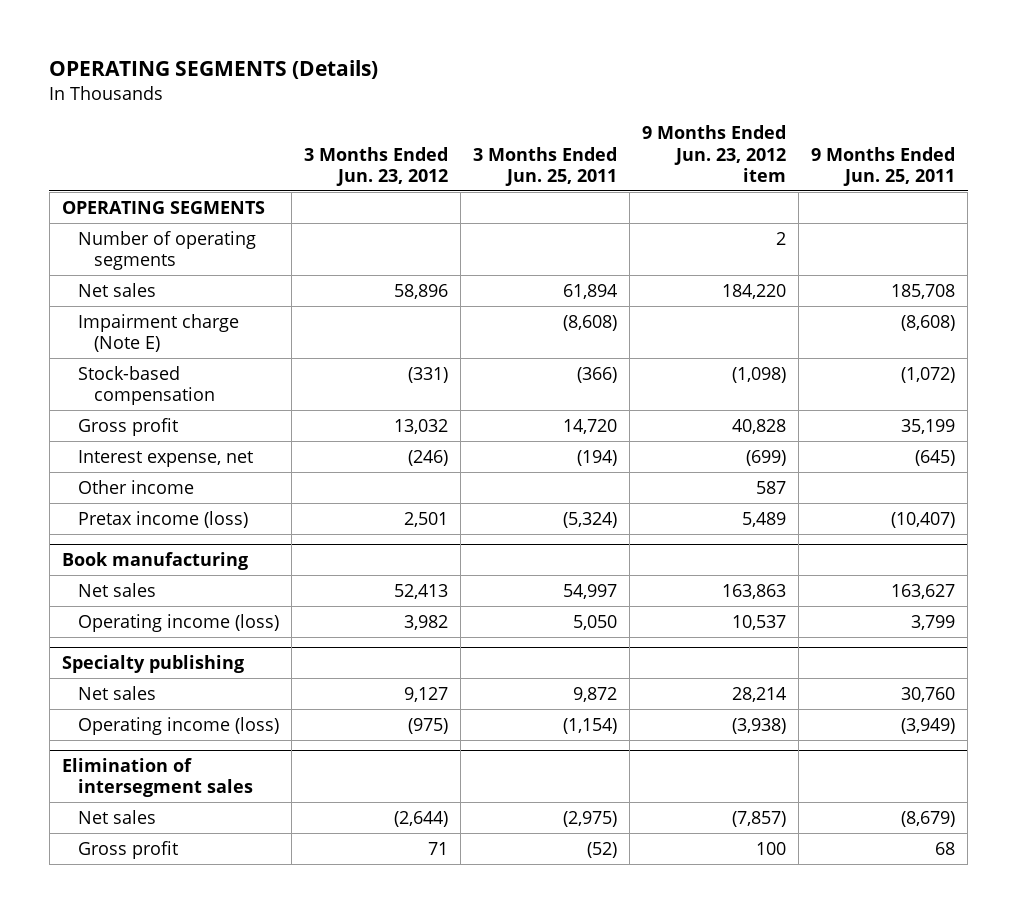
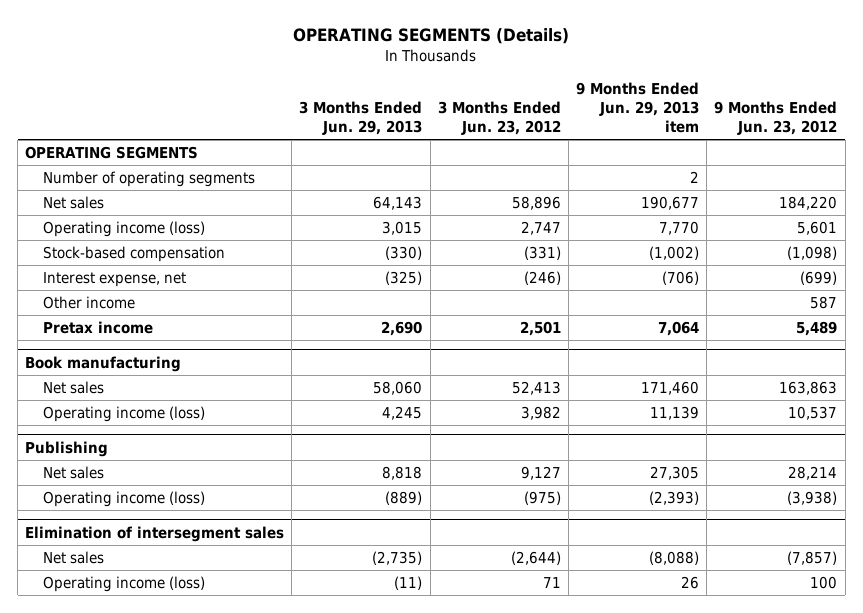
- | 3 Months Ended Jun. 23, 2012 | 3 Months Ended Jun. 25, 2011 | 9 Months Ended Jun. 23, 2012 item | 9 Months Ended Jun. 25, 2011
+ | 3 Months Ended Jun. 29, 2013 | 3 Months Ended Jun. 23, 2012 | 9 Months Ended Jun. 29, 2013 item | 9 Months Ended Jun. 23, 2012
- Impairment charge (Note E) | | (8,608) | | (8,608)
+ Operating income (loss) | 3,015 | 2,747 | 7,770 | 5,601
- Gross profit | 13,032 | 14,720 | 40,828 | 35,199
- Pretax income (loss) | 2,501 | (5,324) | 5,489 | (10,407)
+ Pretax income | 2,690 | 2,501 | 7,064 | 5,489
- Specialty publishing
+ Publishing
@ Elimination of intersegment sales
- Gross profit | 71 | (52) | 100 | 68
+ Operating income (loss) | (11) | 71 | 26 | 100

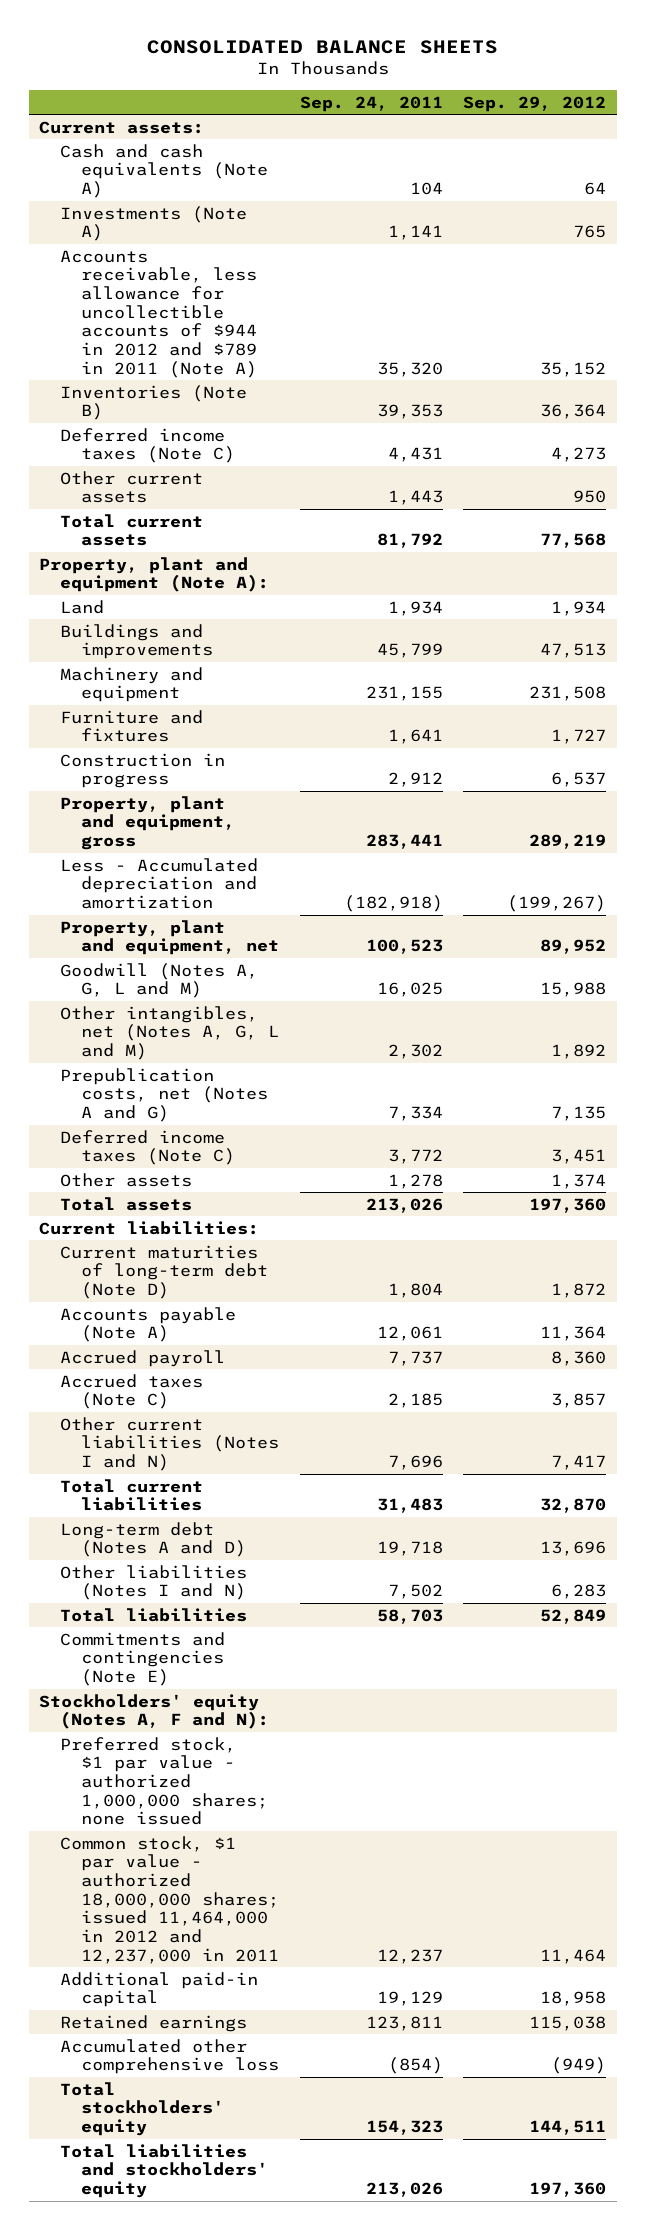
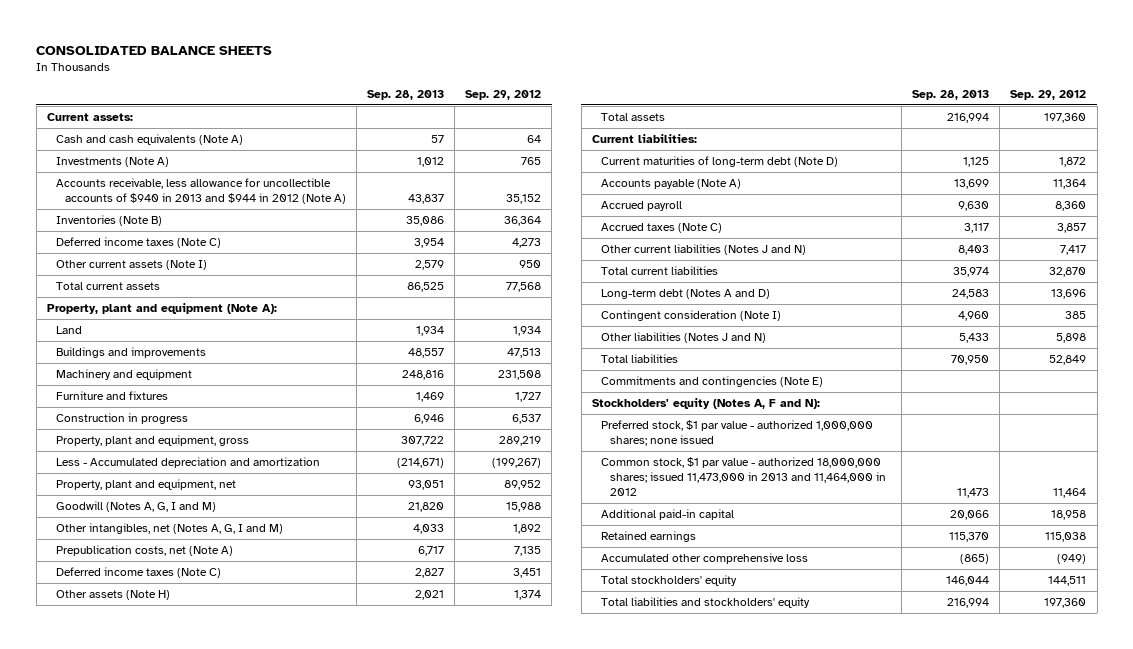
- | Sep. 24, 2011 | Sep. 29, 2012
+ | Sep. 28, 2013 | Sep. 29, 2012
- Accounts receivable, less allowance for uncollectible accounts of $944 in 2012 and $789 in 2011 (Note A) | 35,320 | 35,152
+ Accounts receivable, less allowance for uncollectible accounts of $940 in 2013 and $944 in 2012 (Note A) | 43,837 | 35,152
- Other current assets | 1,443 | 950
+ Other current assets (Note I) | 2,579 | 950
- Goodwill (Notes A, G, L and M) | 16,025 | 15,988
- Other intangibles, net (Notes A, G, L and M) | 2,302 | 1,892
- Prepublication costs, net (Notes A and G) | 7,334 | 7,135
+ Goodwill (Notes A, G, I and M) | 21,820 | 15,988
+ Other intangibles, net (Notes A, G, I and M) | 4,033 | 1,892
+ Prepublication costs, net (Note A) | 6,717 | 7,135
- Other assets | 1,278 | 1,374
+ Other assets (Note H) | 2,021 | 1,374
- Other current liabilities (Notes I and N) | 7,696 | 7,417
+ Other current liabilities (Notes J and N) | 8,403 | 7,417
- Other liabilities (Notes I and N) | 7,502 | 6,283
+ Contingent consideration (Note I) | 4,960 | 385
+ Other liabilities (Notes J and N) | 5,433 | 5,898
- Common stock, $1 par value - authorized 18,000,000 shares; issued 11,464,000 in 2012 and 12,237,000 in 2011 | 12,237 | 11,464
+ Common stock, $1 par value - authorized 18,000,000 shares; issued 11,473,000 in 2013 and 11,464,000 in 2012 | 11,473 | 11,464

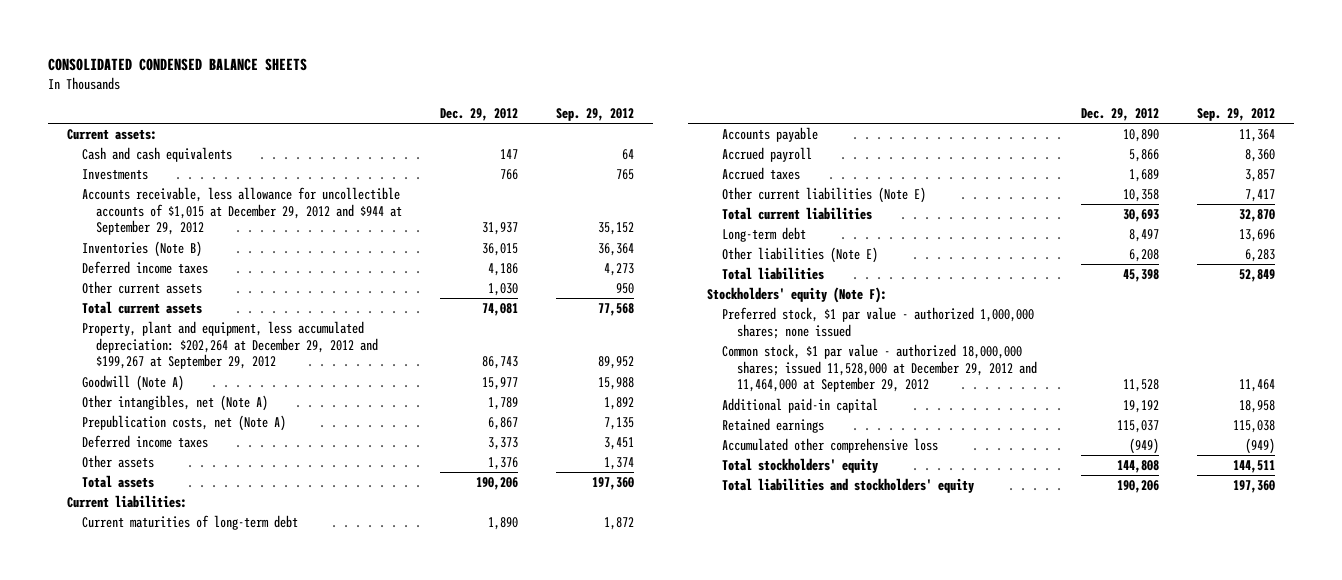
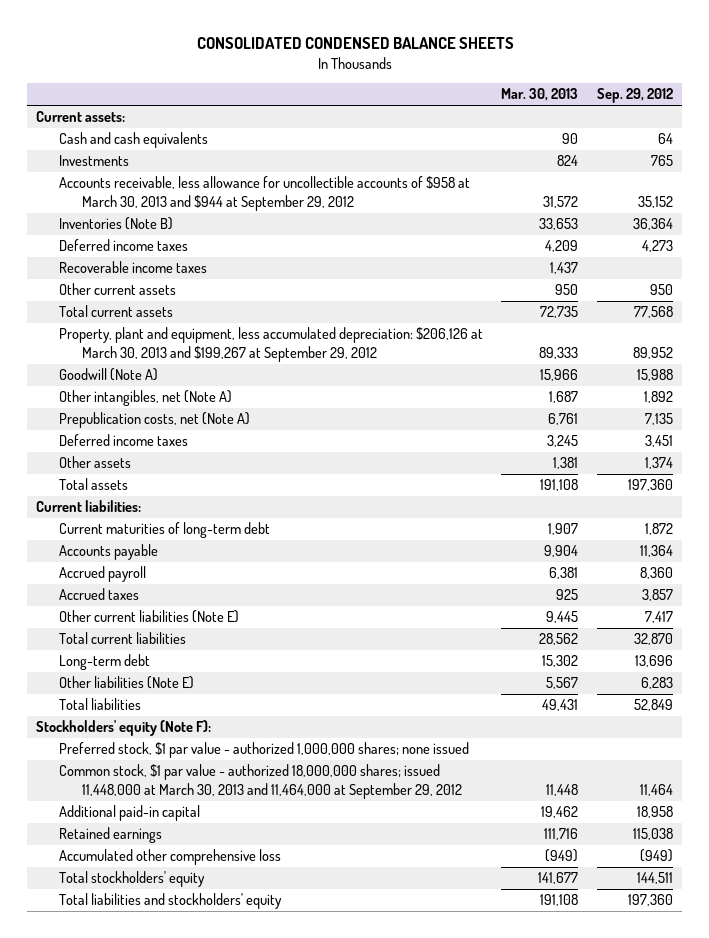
- | Dec. 29, 2012 | Sep. 29, 2012
+ | Mar. 30, 2013 | Sep. 29, 2012
- Accounts receivable, less allowance for uncollectible accounts of $1,015 at December 29, 2012 and $944 at September 29, 2012 | 31,937 | 35,152
+ Accounts receivable, less allowance for uncollectible accounts of $958 at March 30, 2013 and $944 at September 29, 2012 | 31,572 | 35,152
+ Recoverable income taxes | 1,437 |
- Property, plant and equipment, less accumulated depreciation: $202,264 at December 29, 2012 and $199,267 at September 29, 2012 | 86,743 | 89,952
+ Property, plant and equipment, less accumulated depreciation: $206,126 at March 30, 2013 and $199,267 at September 29, 2012 | 89,333 | 89,952
- Common stock, $1 par value - authorized 18,000,000 shares; issued 11,528,000 at December 29, 2012 and 11,464,000 at September 29, 2012 | 11,528 | 11,464
+ Common stock, $1 par value - authorized 18,000,000 shares; issued 11,448,000 at March 30, 2013 and 11,464,000 at September 29, 2012 | 11,448 | 11,464

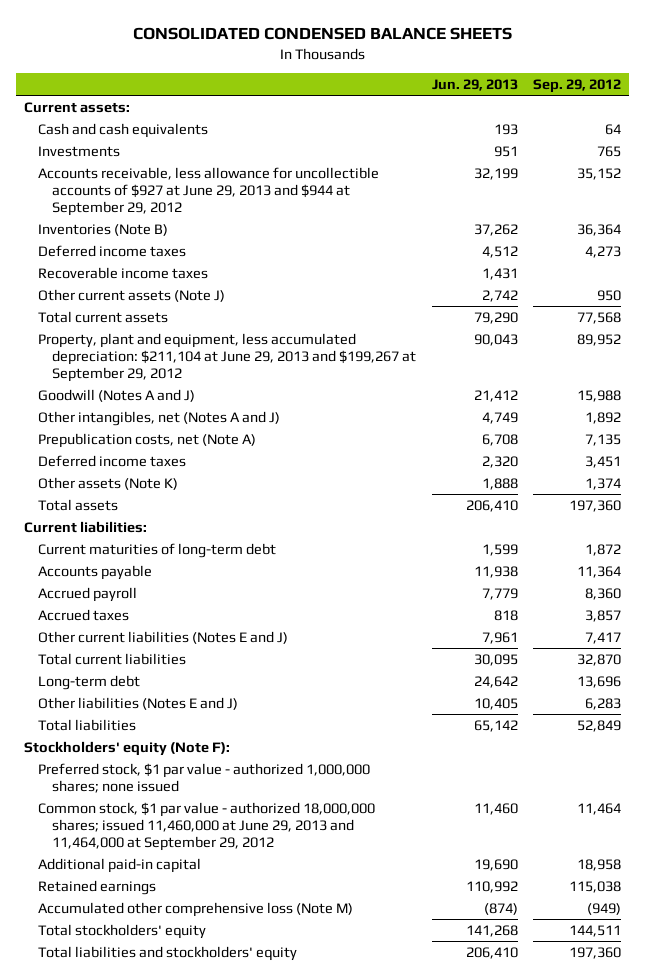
- | Mar. 30, 2013 | Sep. 29, 2012
+ | Jun. 29, 2013 | Sep. 29, 2012
- Accounts receivable, less allowance for uncollectible accounts of $958 at March 30, 2013 and $944 at September 29, 2012 | 31,572 | 35,152
+ Accounts receivable, less allowance for uncollectible accounts of $927 at June 29, 2013 and $944 at September 29, 2012 | 32,199 | 35,152
- Other current assets | 950 | 950
+ Other current assets (Note J) | 2,742 | 950
- Property, plant and equipment, less accumulated depreciation: $206,126 at March 30, 2013 and $199,267 at September 29, 2012 | 89,333 | 89,952
- Goodwill (Note A) | 15,966 | 15,988
- Other intangibles, net (Note A) | 1,687 | 1,892
+ Property, plant and equipment, less accumulated depreciation: $211,104 at June 29, 2013 and $199,267 at September 29, 2012 | 90,043 | 89,952
+ Goodwill (Notes A and J) | 21,412 | 15,988
+ Other intangibles, net (Notes A and J) | 4,749 | 1,892
- Other assets | 1,381 | 1,374
+ Other assets (Note K) | 1,888 | 1,374
- Other current liabilities (Note E) | 9,445 | 7,417
+ Other current liabilities (Notes E and J) | 7,961 | 7,417
- Other liabilities (Note E) | 5,567 | 6,283
+ Other liabilities (Notes E and J) | 10,405 | 6,283
- Common stock, $1 par value - authorized 18,000,000 shares; issued 11,448,000 at March 30, 2013 and 11,464,000 at September 29, 2012 | 11,448 | 11,464
+ Common stock, $1 par value - authorized 18,000,000 shares; issued 11,460,000 at June 29, 2013 and 11,464,000 at September 29, 2012 | 11,460 | 11,464
- Accumulated other comprehensive loss | (949) | (949)
+ Accumulated other comprehensive loss (Note M) | (874) | (949)

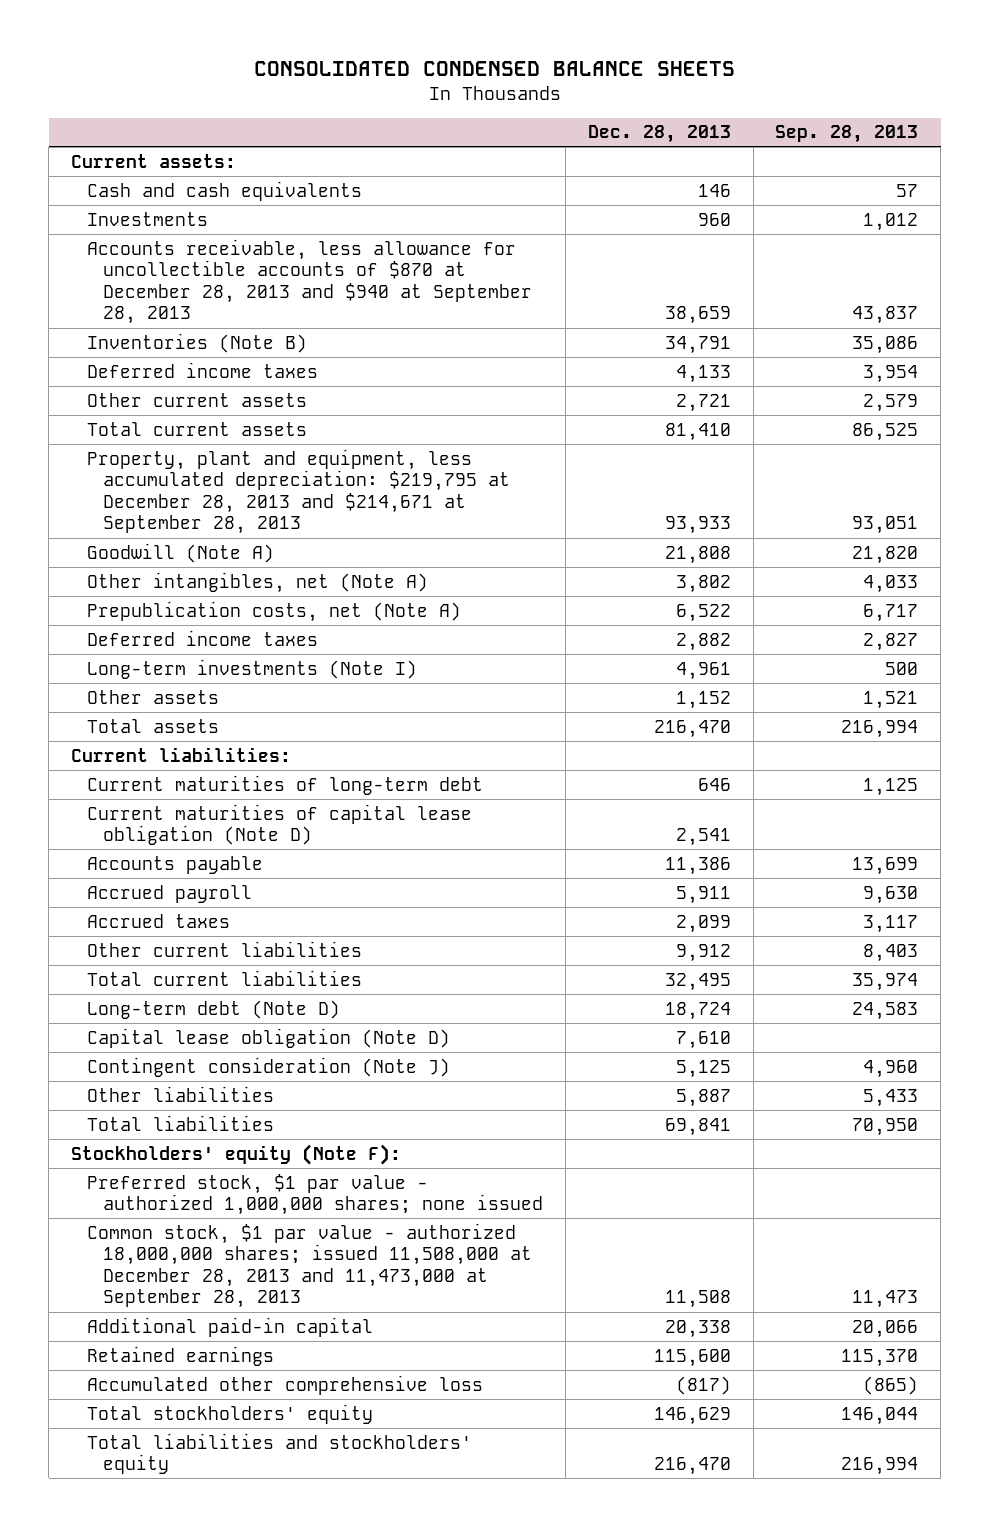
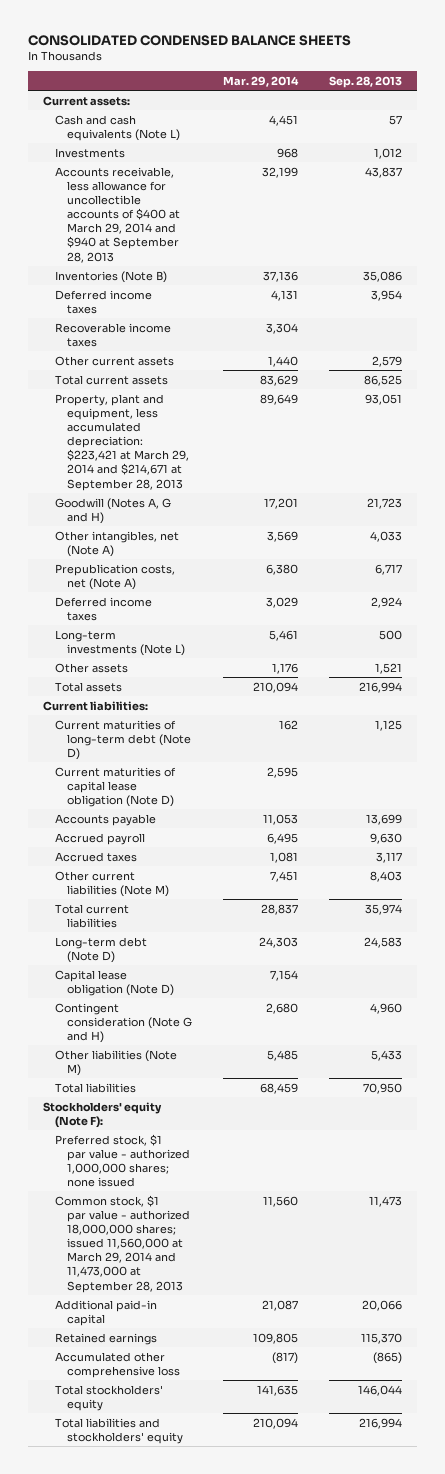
- | Dec. 28, 2013 | Sep. 28, 2013
+ | Mar. 29, 2014 | Sep. 28, 2013
- Cash and cash equivalents | 146 | 57
+ Cash and cash equivalents (Note L) | 4,451 | 57
- Accounts receivable, less allowance for uncollectible accounts of $870 at December 28, 2013 and $940 at September 28, 2013 | 38,659 | 43,837
+ Accounts receivable, less allowance for uncollectible accounts of $400 at March 29, 2014 and $940 at September 28, 2013 | 32,199 | 43,837
+ Recoverable income taxes | 3,304 |
- Property, plant and equipment, less accumulated depreciation: $219,795 at December 28, 2013 and $214,671 at September 28, 2013 | 93,933 | 93,051
- Goodwill (Note A) | 21,808 | 21,820
+ Property, plant and equipment, less accumulated depreciation: $223,421 at March 29, 2014 and $214,671 at September 28, 2013 | 89,649 | 93,051
+ Goodwill (Notes A, G and H) | 17,201 | 21,723
- Deferred income taxes | 2,882 | 2,827
- Long-term investments (Note I) | 4,961 | 500
+ Deferred income taxes | 3,029 | 2,924
+ Long-term investments (Note L) | 5,461 | 500
- Current maturities of long-term debt | 646 | 1,125
+ Current maturities of long-term debt (Note D) | 162 | 1,125
- Other current liabilities | 9,912 | 8,403
+ Other current liabilities (Note M) | 7,451 | 8,403
- Contingent consideration (Note J) | 5,125 | 4,960
- Other liabilities | 5,887 | 5,433
+ Contingent consideration (Note G and H) | 2,680 | 4,960
+ Other liabilities (Note M) | 5,485 | 5,433
- Common stock, $1 par value - authorized 18,000,000 shares; issued 11,508,000 at December 28, 2013 and 11,473,000 at September 28, 2013 | 11,508 | 11,473
+ Common stock, $1 par value - authorized 18,000,000 shares; issued 11,560,000 at March 29, 2014 and 11,473,000 at September 28, 2013 | 11,560 | 11,473

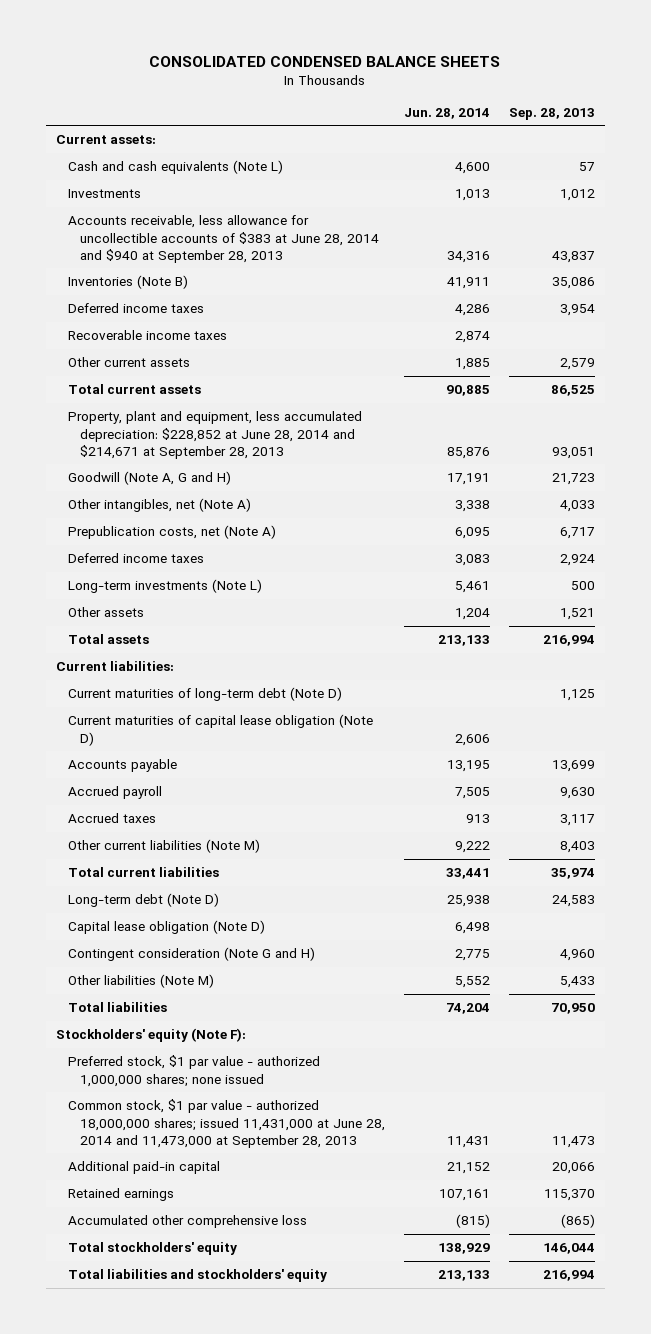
- | Mar. 29, 2014 | Sep. 28, 2013
+ | Jun. 28, 2014 | Sep. 28, 2013
- Accounts receivable, less allowance for uncollectible accounts of $400 at March 29, 2014 and $940 at September 28, 2013 | 32,199 | 43,837
+ Accounts receivable, less allowance for uncollectible accounts of $383 at June 28, 2014 and $940 at September 28, 2013 | 34,316 | 43,837
- Property, plant and equipment, less accumulated depreciation: $223,421 at March 29, 2014 and $214,671 at September 28, 2013 | 89,649 | 93,051
- Goodwill (Notes A, G and H) | 17,201 | 21,723
+ Property, plant and equipment, less accumulated depreciation: $228,852 at June 28, 2014 and $214,671 at September 28, 2013 | 85,876 | 93,051
+ Goodwill (Note A, G and H) | 17,191 | 21,723
- Common stock, $1 par value - authorized 18,000,000 shares; issued 11,560,000 at March 29, 2014 and 11,473,000 at September 28, 2013 | 11,560 | 11,473
+ Common stock, $1 par value - authorized 18,000,000 shares; issued 11,431,000 at June 28, 2014 and 11,473,000 at September 28, 2013 | 11,431 | 11,473

